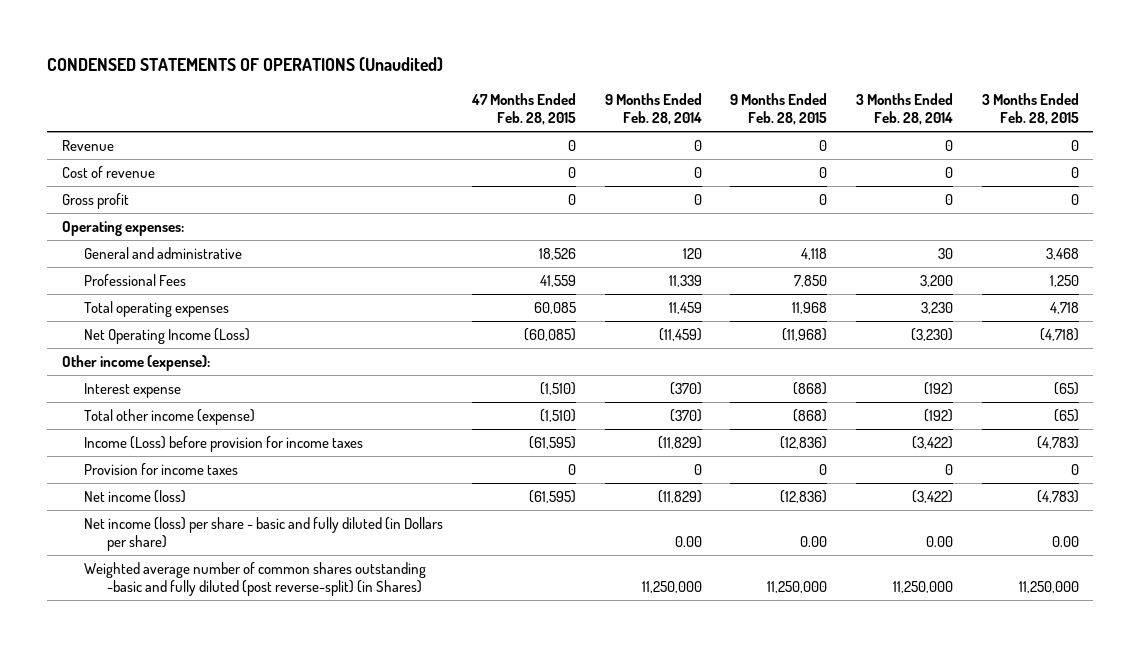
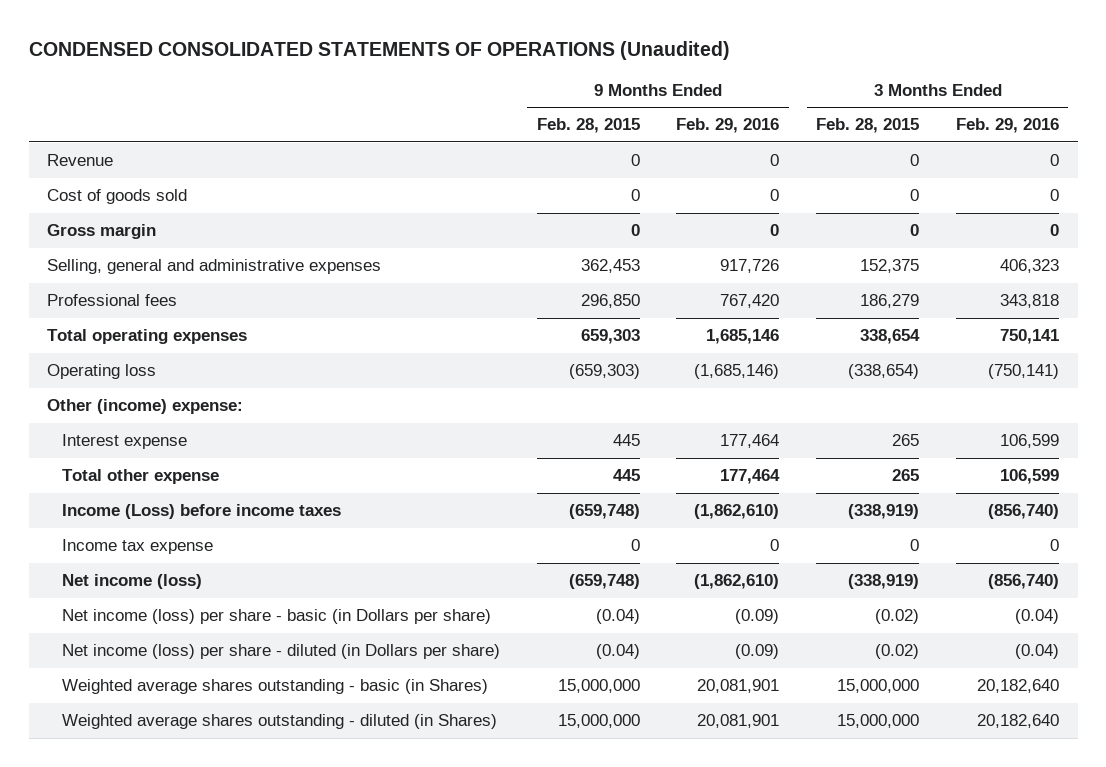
- CONDENSED STATEMENTS OF OPERATIONS (Unaudited)
+ CONDENSED CONSOLIDATED STATEMENTS OF OPERATIONS (Unaudited)
- | 47 Months Ended Feb. 28, 2015 | 9 Months Ended Feb. 28, 2014 | 9 Months Ended Feb. 28, 2015 | 3 Months Ended Feb. 28, 2014 | 3 Months Ended Feb. 28, 2015
+ | 9 Months Ended Feb. 28, 2015 | 9 Months Ended Feb. 29, 2016 | 3 Months Ended Feb. 28, 2015 | 3 Months Ended Feb. 29, 2016
- Cost of revenue | 0 | 0 | 0 | 0 | 0
- Gross profit | 0 | 0 | 0 | 0 | 0
- Operating expenses:
- General and administrative | 18,526 | 120 | 4,118 | 30 | 3,468
- Professional Fees | 41,559 | 11,339 | 7,850 | 3,200 | 1,250
- Total operating expenses | 60,085 | 11,459 | 11,968 | 3,230 | 4,718
- Net Operating Income (Loss) | (60,085) | (11,459) | (11,968) | (3,230) | (4,718)
- Other income (expense):
- Interest expense | (1,510) | (370) | (868) | (192) | (65)
- Total other income (expense) | (1,510) | (370) | (868) | (192) | (65)
- Income (Loss) before provision for income taxes | (61,595) | (11,829) | (12,836) | (3,422) | (4,783)
- Provision for income taxes | 0 | 0 | 0 | 0 | 0
- Net income (loss) | (61,595) | (11,829) | (12,836) | (3,422) | (4,783)
- Net income (loss) per share - basic and fully diluted (in Dollars per share) | | 0.00 | 0.00 | 0.00 | 0.00
- Weighted average number of common shares outstanding -basic and fully diluted (post reverse-split) (in Shares) | | 11,250,000 | 11,250,000 | 11,250,000 | 11,250,000
+ Cost of goods sold | 0 | 0 | 0 | 0
+ Gross margin | 0 | 0 | 0 | 0
+ Selling, general and administrative expenses | 362,453 | 917,726 | 152,375 | 406,323
+ Professional fees | 296,850 | 767,420 | 186,279 | 343,818
+ Total operating expenses | 659,303 | 1,685,146 | 338,654 | 750,141
+ Operating loss | (659,303) | (1,685,146) | (338,654) | (750,141)
+ Other (income) expense:
+ Interest expense | 445 | 177,464 | 265 | 106,599
+ Total other expense | 445 | 177,464 | 265 | 106,599
+ Income (Loss) before income taxes | (659,748) | (1,862,610) | (338,919) | (856,740)
+ Income tax expense | 0 | 0 | 0 | 0
+ Net income (loss) | (659,748) | (1,862,610) | (338,919) | (856,740)
+ Net income (loss) per share - basic (in Dollars per share) | (0.04) | (0.09) | (0.02) | (0.04)
+ Net income (loss) per share - diluted (in Dollars per share) | (0.04) | (0.09) | (0.02) | (0.04)
+ Weighted average shares outstanding - basic (in Shares) | 15,000,000 | 20,081,901 | 15,000,000 | 20,182,640
+ Weighted average shares outstanding - diluted (in Shares) | 15,000,000 | 20,081,901 | 15,000,000 | 20,182,640

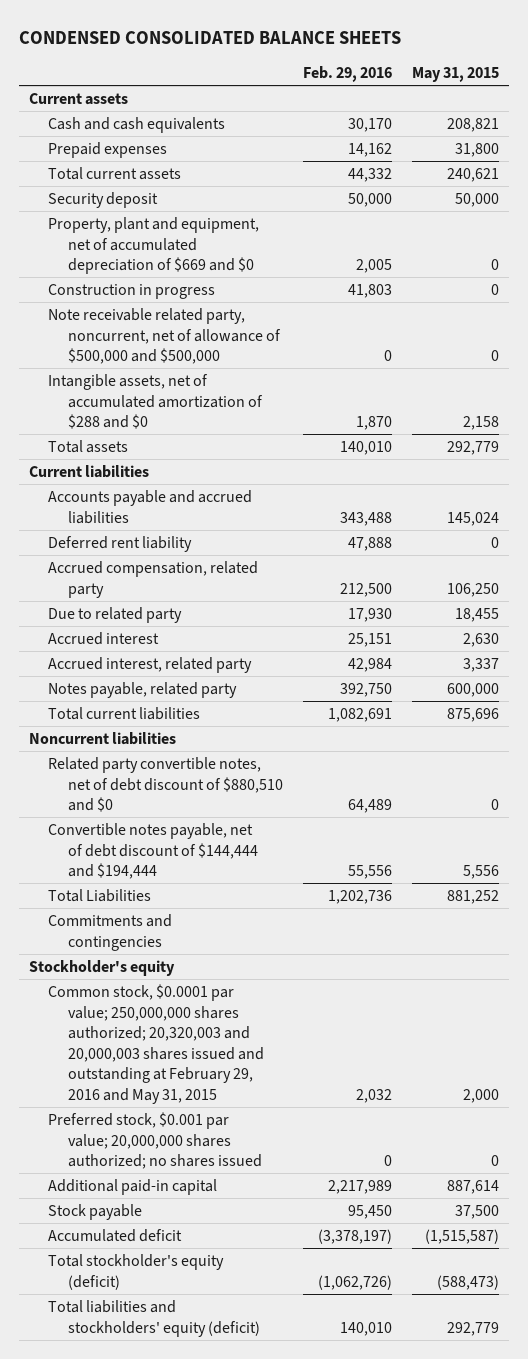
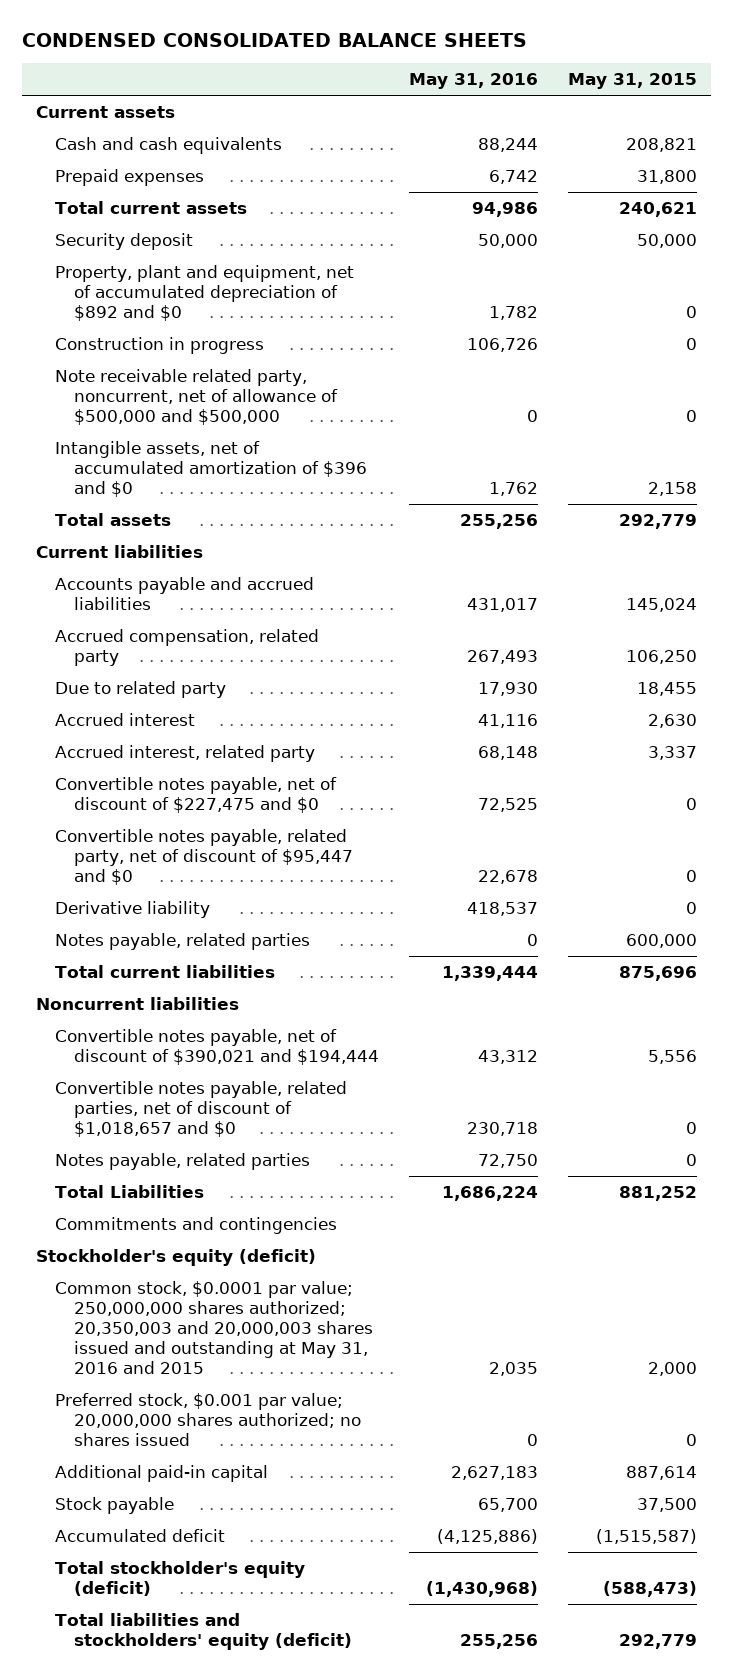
- | Feb. 29, 2016 | May 31, 2015
+ | May 31, 2016 | May 31, 2015
- Property, plant and equipment, net of accumulated depreciation of $669 and $0 | 2,005 | 0
+ Property, plant and equipment, net of accumulated depreciation of $892 and $0 | 1,782 | 0
- Intangible assets, net of accumulated amortization of $288 and $0 | 1,870 | 2,158
+ Intangible assets, net of accumulated amortization of $396 and $0 | 1,762 | 2,158
- Deferred rent liability | 47,888 | 0
- Notes payable, related party | 392,750 | 600,000
+ Convertible notes payable, net of discount of $227,475 and $0 | 72,525 | 0
+ Convertible notes payable, related party, net of discount of $95,447 and $0 | 22,678 | 0
+ Derivative liability | 418,537 | 0
+ Notes payable, related parties | 0 | 600,000
- Related party convertible notes, net of debt discount of $880,510 and $0 | 64,489 | 0
- Convertible notes payable, net of debt discount of $144,444 and $194,444 | 55,556 | 5,556
+ Convertible notes payable, net of discount of $390,021 and $194,444 | 43,312 | 5,556
+ Convertible notes payable, related parties, net of discount of $1,018,657 and $0 | 230,718 | 0
+ Notes payable, related parties | 72,750 | 0
- Stockholder's equity
- Common stock, $0.0001 par value; 250,000,000 shares authorized; 20,320,003 and 20,000,003 shares issued and outstanding at February 29, 2016 and May 31, 2015 | 2,032 | 2,000
+ Stockholder's equity (deficit)
+ Common stock, $0.0001 par value; 250,000,000 shares authorized; 20,350,003 and 20,000,003 shares issued and outstanding at May 31, 2016 and 2015 | 2,035 | 2,000

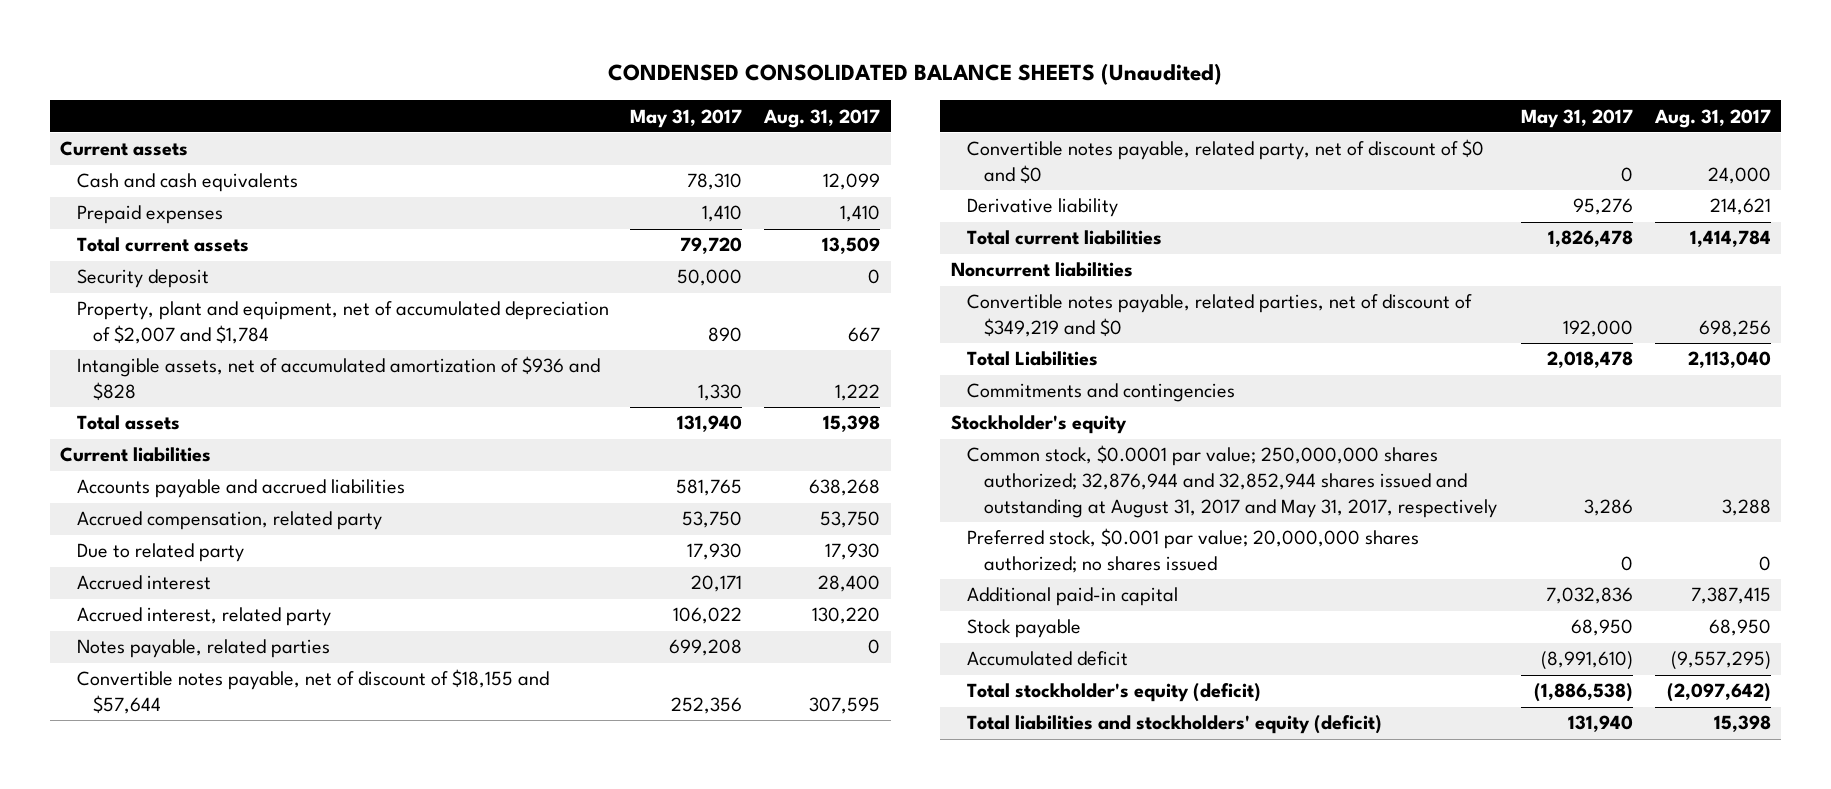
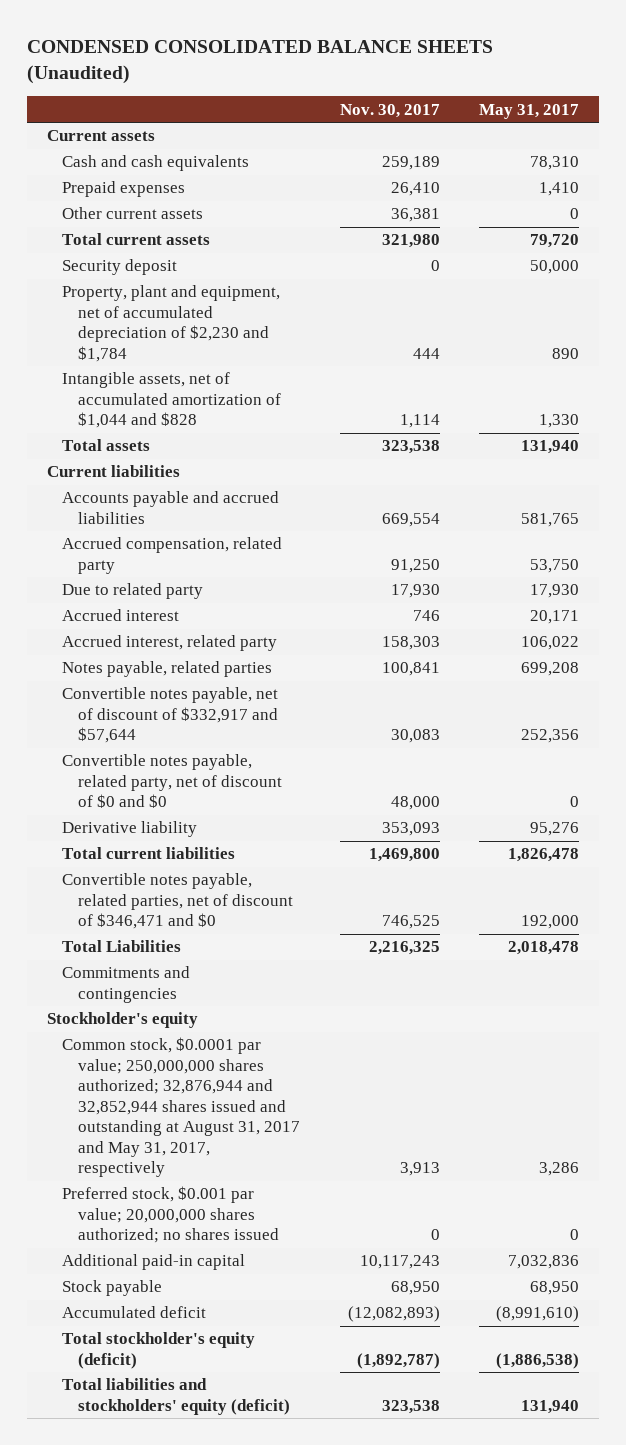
- | May 31, 2017 | Aug. 31, 2017
+ | Nov. 30, 2017 | May 31, 2017
+ Other current assets | 36,381 | 0
- Property, plant and equipment, net of accumulated depreciation of $2,007 and $1,784 | 890 | 667
- Intangible assets, net of accumulated amortization of $936 and $828 | 1,330 | 1,222
+ Property, plant and equipment, net of accumulated depreciation of $2,230 and $1,784 | 444 | 890
+ Intangible assets, net of accumulated amortization of $1,044 and $828 | 1,114 | 1,330
- Convertible notes payable, net of discount of $18,155 and $57,644 | 252,356 | 307,595
+ Convertible notes payable, net of discount of $332,917 and $57,644 | 30,083 | 252,356
- Noncurrent liabilities
- Convertible notes payable, related parties, net of discount of $349,219 and $0 | 192,000 | 698,256
+ Convertible notes payable, related parties, net of discount of $346,471 and $0 | 746,525 | 192,000

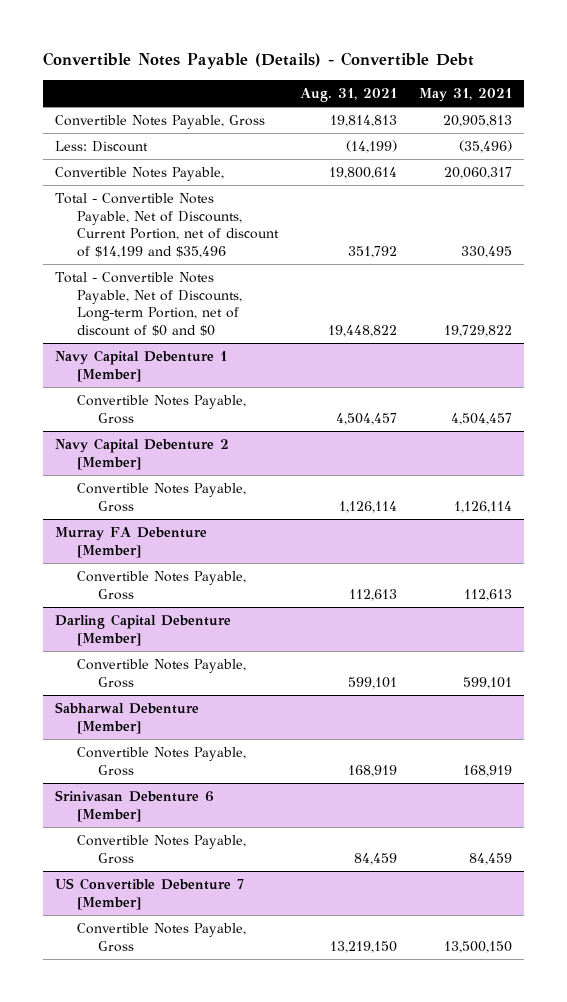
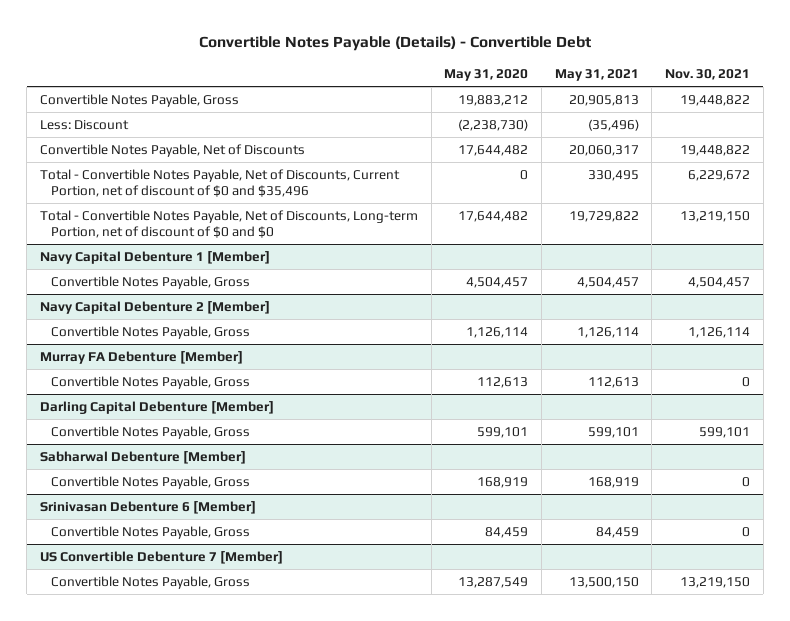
- | Aug. 31, 2021 | May 31, 2021
+ | May 31, 2020 | May 31, 2021 | Nov. 30, 2021
- Convertible Notes Payable, | 19,800,614 | 20,060,317
- Total - Convertible Notes Payable, Net of Discounts, Current Portion, net of discount of $14,199 and $35,496 | 351,792 | 330,495
+ Convertible Notes Payable, Net of Discounts | 17,644,482 | 20,060,317 | 19,448,822
+ Total - Convertible Notes Payable, Net of Discounts, Current Portion, net of discount of $0 and $35,496 | 0 | 330,495 | 6,229,672

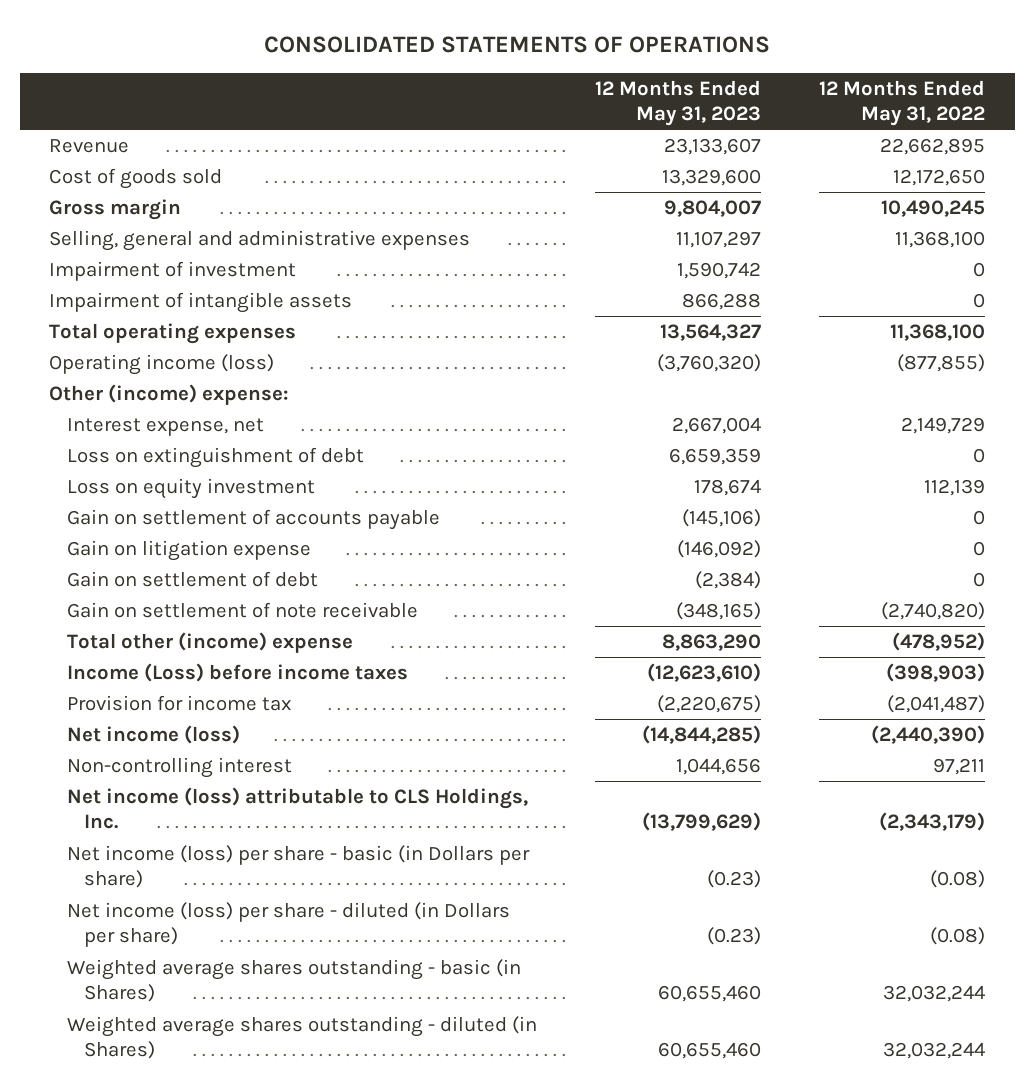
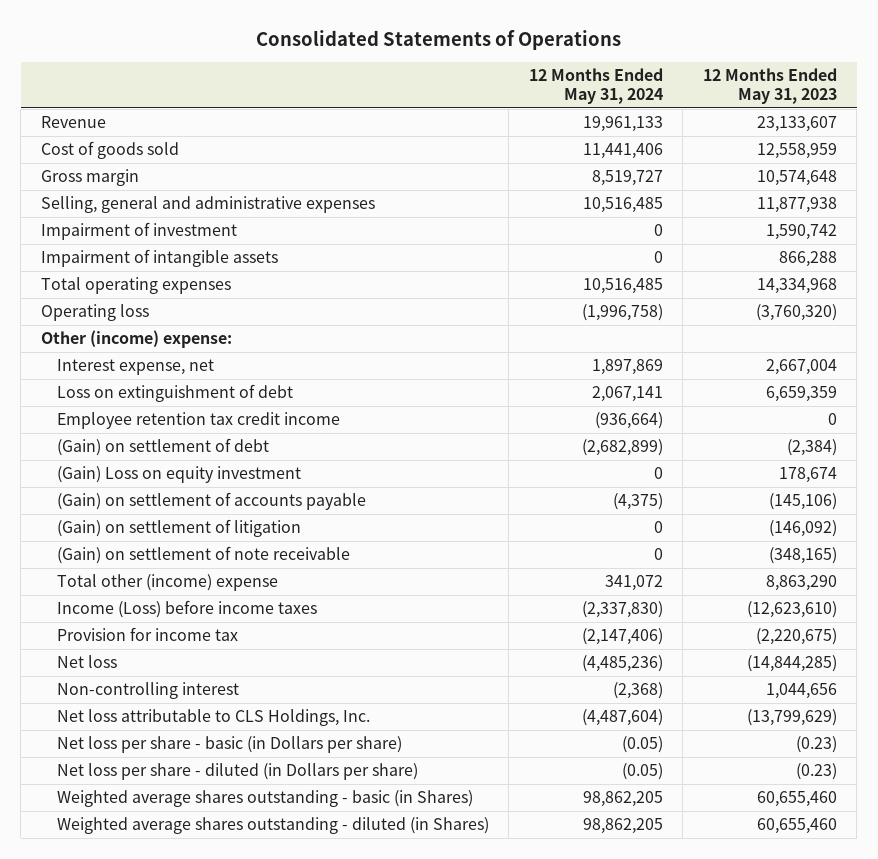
- CONSOLIDATED STATEMENTS OF OPERATIONS
+ Consolidated Statements of Operations
- | 12 Months Ended May 31, 2023 | 12 Months Ended May 31, 2022
+ | 12 Months Ended May 31, 2024 | 12 Months Ended May 31, 2023
- Cost of goods sold | 13,329,600 | 12,172,650
- Gross margin | 9,804,007 | 10,490,245
- Selling, general and administrative expenses | 11,107,297 | 11,368,100
+ Cost of goods sold | 11,441,406 | 12,558,959
+ Gross margin | 8,519,727 | 10,574,648
+ Selling, general and administrative expenses | 10,516,485 | 11,877,938
- Total operating expenses | 13,564,327 | 11,368,100
- Operating income (loss) | (3,760,320) | (877,855)
+ Total operating expenses | 10,516,485 | 14,334,968
+ Operating loss | (1,996,758) | (3,760,320)
- Loss on equity investment | 178,674 | 112,139
- Gain on settlement of accounts payable | (145,106) | 0
- Gain on litigation expense | (146,092) | 0
- Gain on settlement of debt | (2,384) | 0
- Gain on settlement of note receivable | (348,165) | (2,740,820)
+ Employee retention tax credit income | (936,664) | 0
+ (Gain) on settlement of debt | (2,682,899) | (2,384)
+ (Gain) Loss on equity investment | 0 | 178,674
+ (Gain) on settlement of accounts payable | (4,375) | (145,106)
+ (Gain) on settlement of litigation | 0 | (146,092)
+ (Gain) on settlement of note receivable | 0 | (348,165)
- Net income (loss) | (14,844,285) | (2,440,390)
+ Net loss | (4,485,236) | (14,844,285)
- Net income (loss) attributable to CLS Holdings, Inc. | (13,799,629) | (2,343,179)
- Net income (loss) per share - basic (in Dollars per share) | (0.23) | (0.08)
- Net income (loss) per share - diluted (in Dollars per share) | (0.23) | (0.08)
+ Net loss attributable to CLS Holdings, Inc. | (4,487,604) | (13,799,629)
+ Net loss per share - basic (in Dollars per share) | (0.05) | (0.23)
+ Net loss per share - diluted (in Dollars per share) | (0.05) | (0.23)

